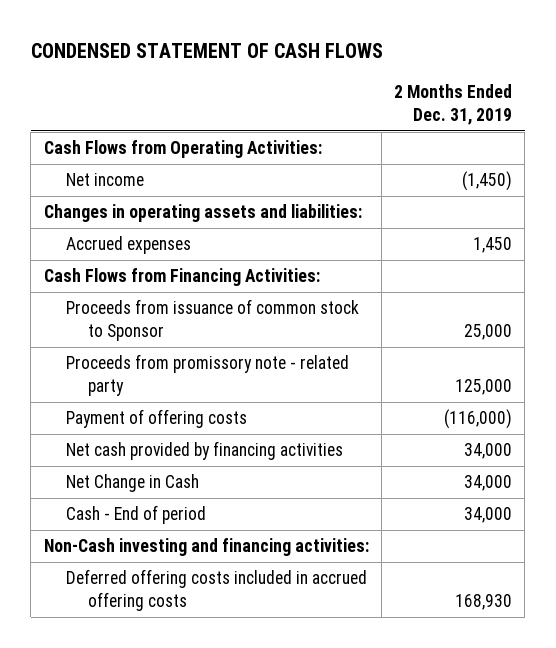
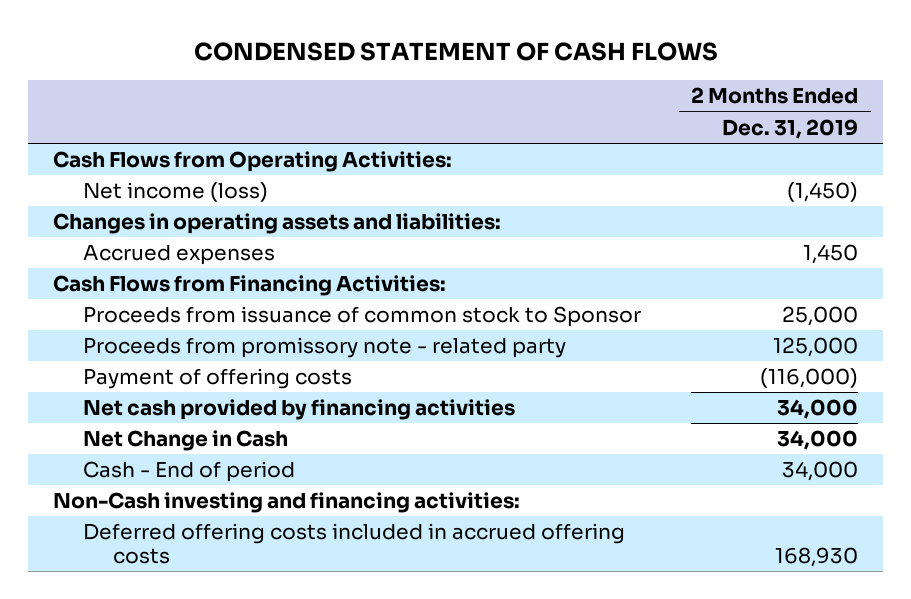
- Net income | (1,450)
+ Net income (loss) | (1,450)

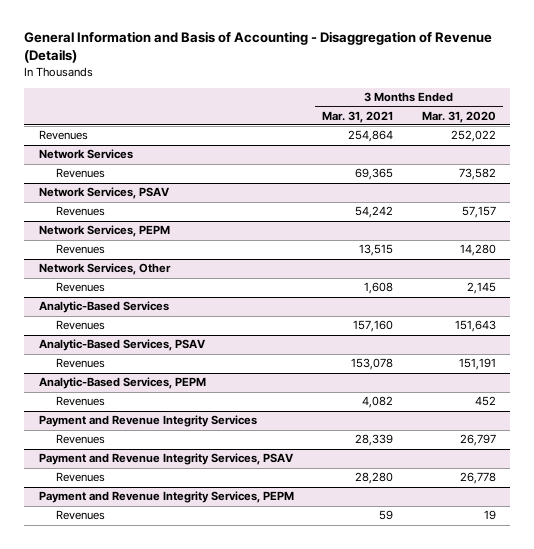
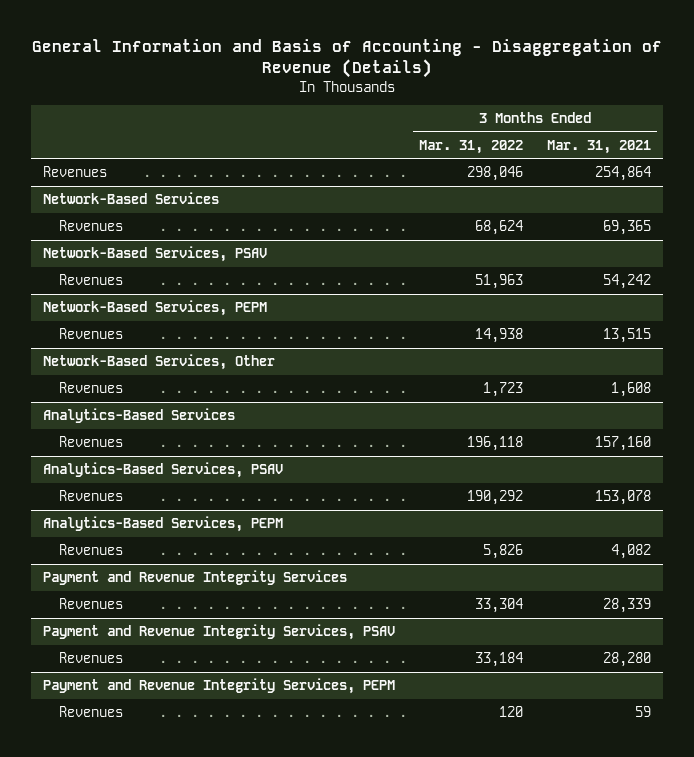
- | 3 Months Ended Mar. 31, 2021 | 3 Months Ended Mar. 31, 2020
+ | 3 Months Ended Mar. 31, 2022 | 3 Months Ended Mar. 31, 2021
- Network Services
+ Network-Based Services
- Network Services, PSAV
+ Network-Based Services, PSAV
- Network Services, PEPM
+ Network-Based Services, PEPM
- Network Services, Other
+ Network-Based Services, Other
- Analytic-Based Services
+ Analytics-Based Services
- Analytic-Based Services, PSAV
+ Analytics-Based Services, PSAV
- Analytic-Based Services, PEPM
+ Analytics-Based Services, PEPM

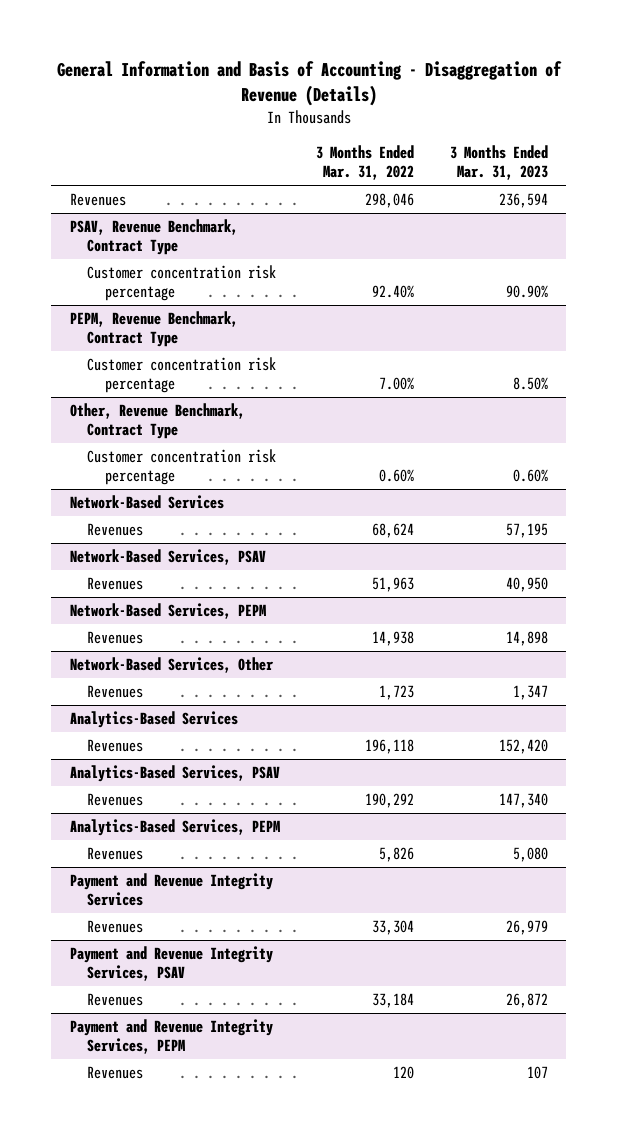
- | 3 Months Ended Mar. 31, 2022 | 3 Months Ended Mar. 31, 2021
+ | 3 Months Ended Mar. 31, 2022 | 3 Months Ended Mar. 31, 2023
+ PSAV, Revenue Benchmark, Contract Type
+ Customer concentration risk percentage | 92.40% | 90.90%
+ PEPM, Revenue Benchmark, Contract Type
+ Customer concentration risk percentage | 7.00% | 8.50%
+ Other, Revenue Benchmark, Contract Type
+ Customer concentration risk percentage | 0.60% | 0.60%

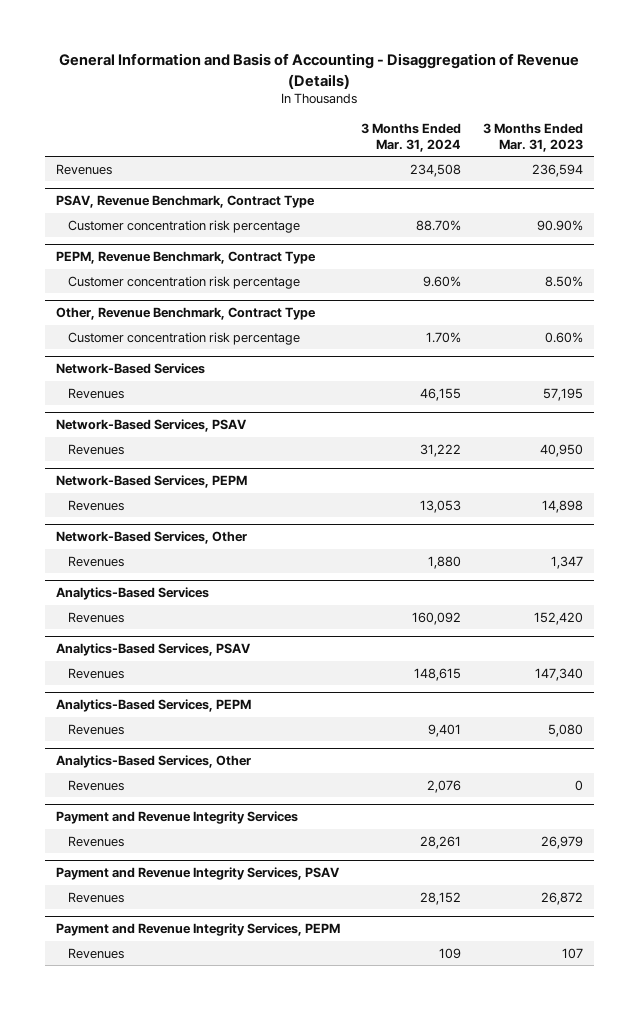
- | 3 Months Ended Mar. 31, 2022 | 3 Months Ended Mar. 31, 2023
+ | 3 Months Ended Mar. 31, 2024 | 3 Months Ended Mar. 31, 2023
+ Analytics-Based Services, Other
+ Revenues | 2,076 | 0

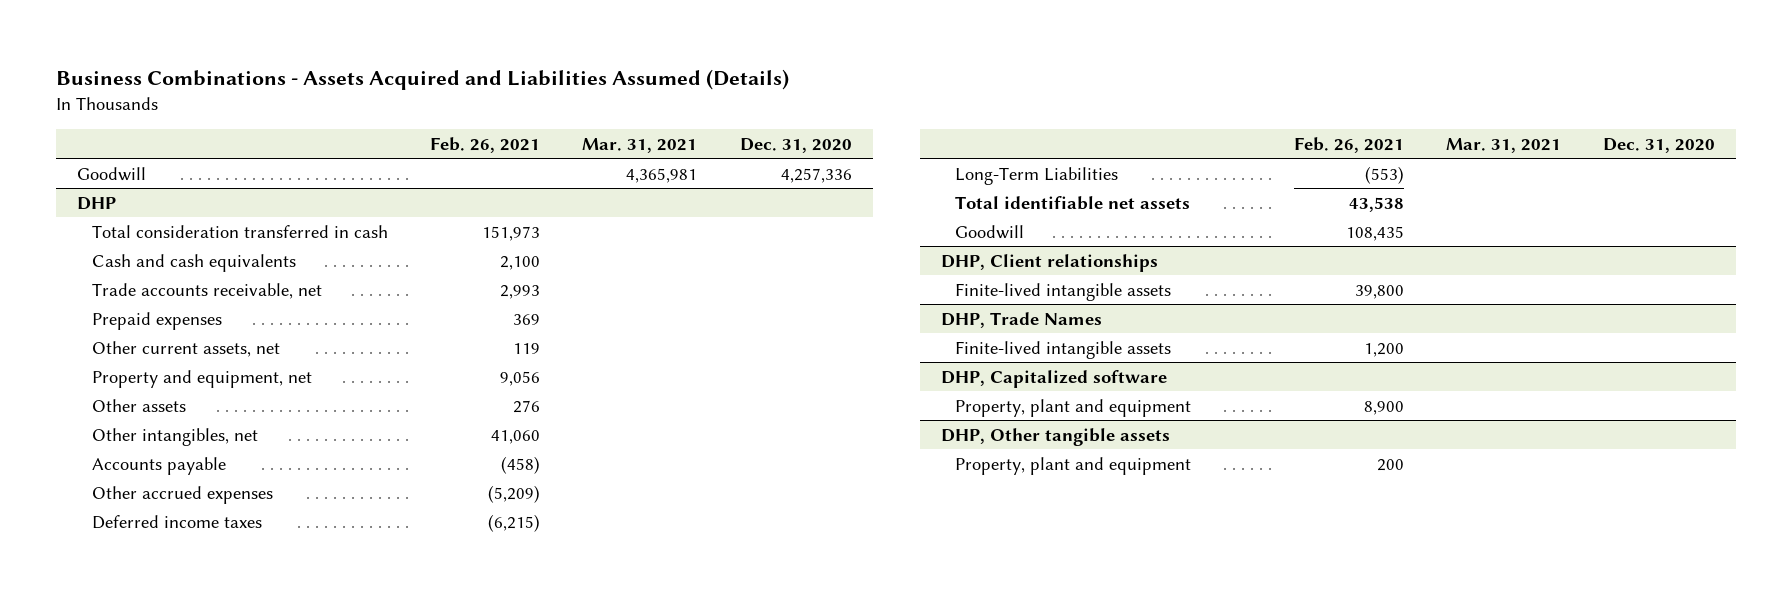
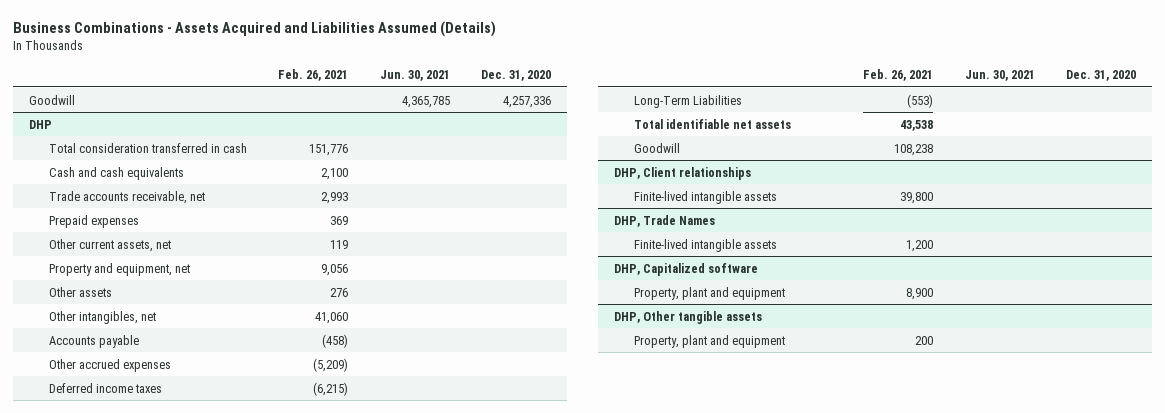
- | Feb. 26, 2021 | Mar. 31, 2021 | Dec. 31, 2020
+ | Feb. 26, 2021 | Jun. 30, 2021 | Dec. 31, 2020
@ DHP
- Total consideration transferred in cash | 151,973 | |
+ Total consideration transferred in cash | 151,776 | |
- Goodwill | 108,435 | |
+ Goodwill | 108,238 | |

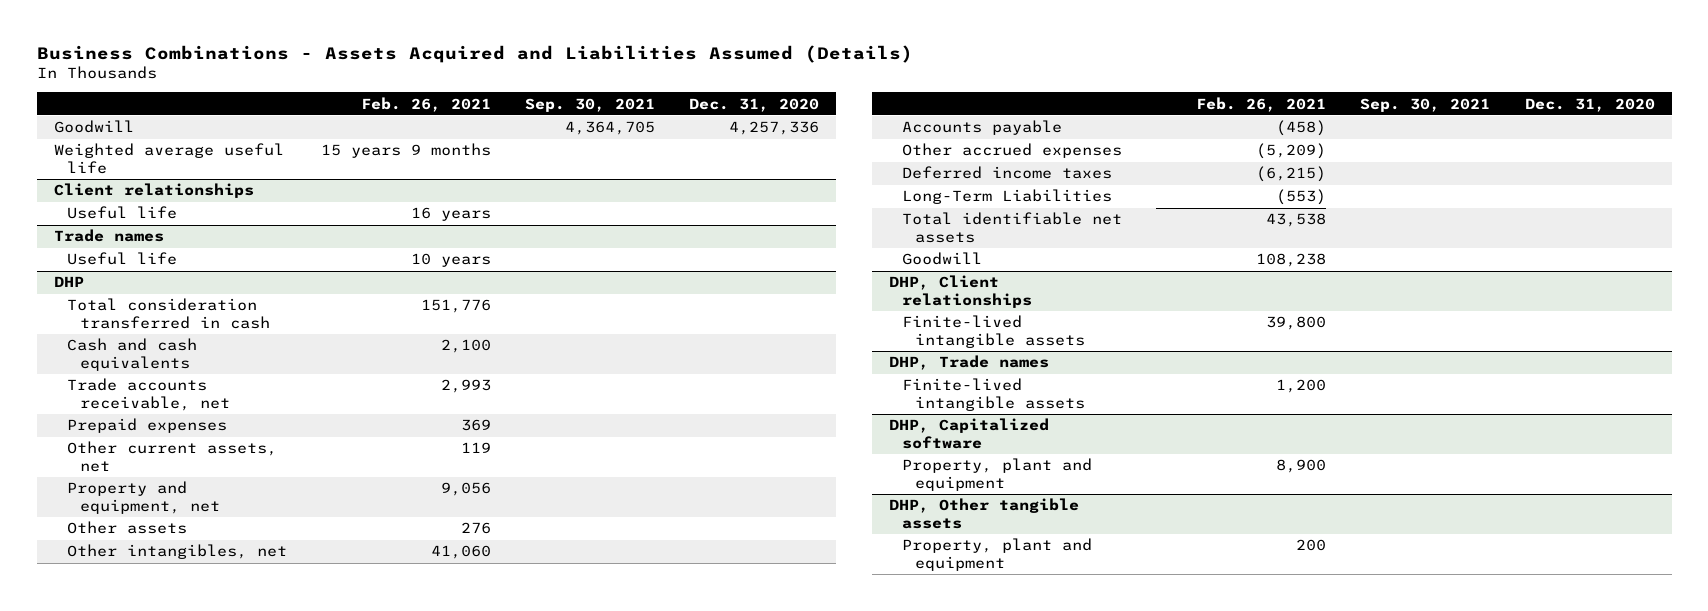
- | Feb. 26, 2021 | Jun. 30, 2021 | Dec. 31, 2020
+ | Feb. 26, 2021 | Sep. 30, 2021 | Dec. 31, 2020
+ Weighted average useful life | 15 years 9 months | |
+ Client relationships
+ Useful life | 16 years | |
+ Trade names
+ Useful life | 10 years | |
- DHP, Trade Names
+ DHP, Trade names

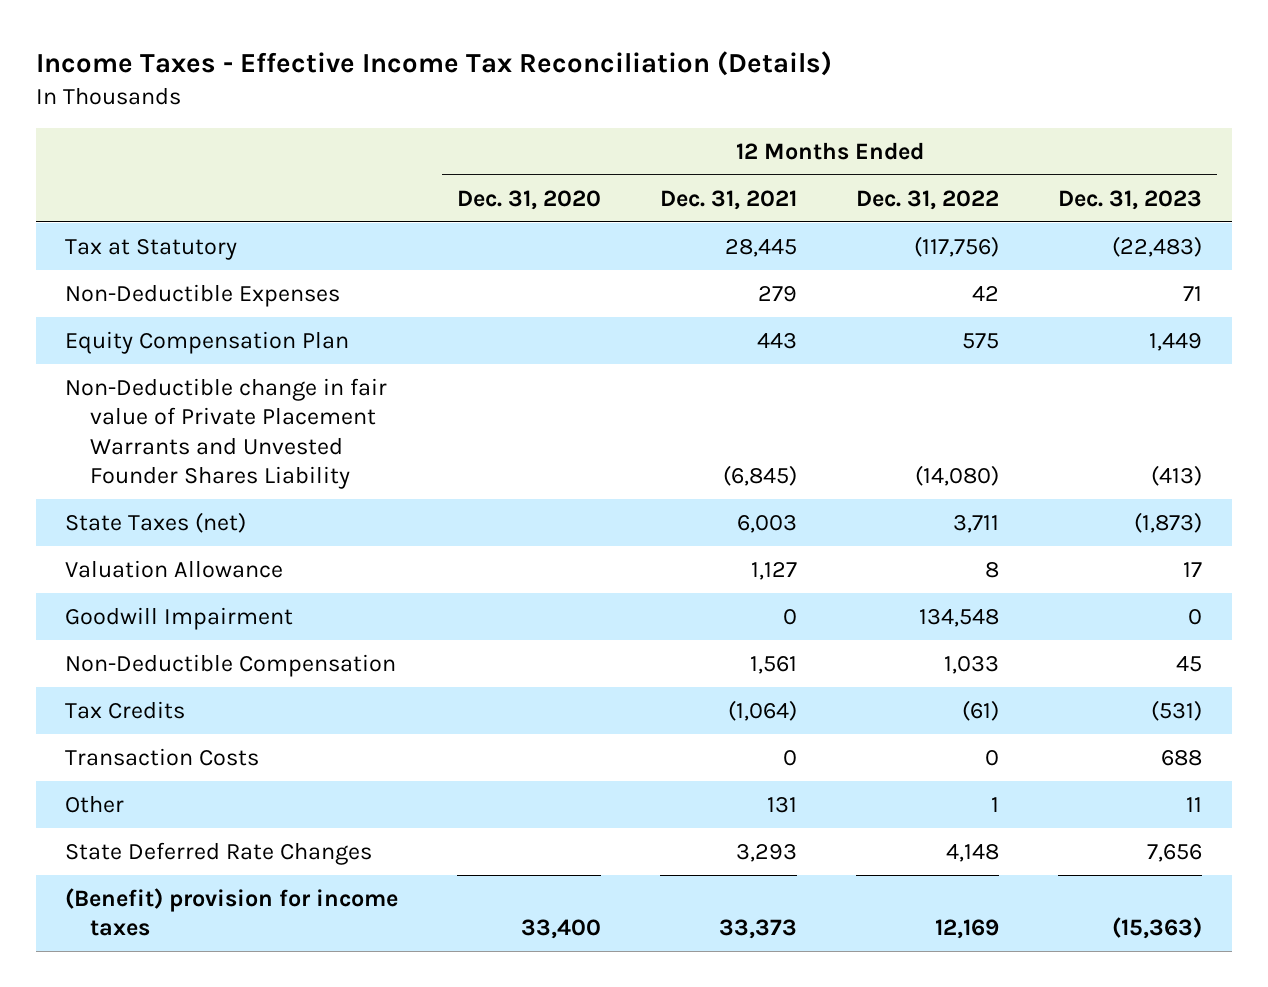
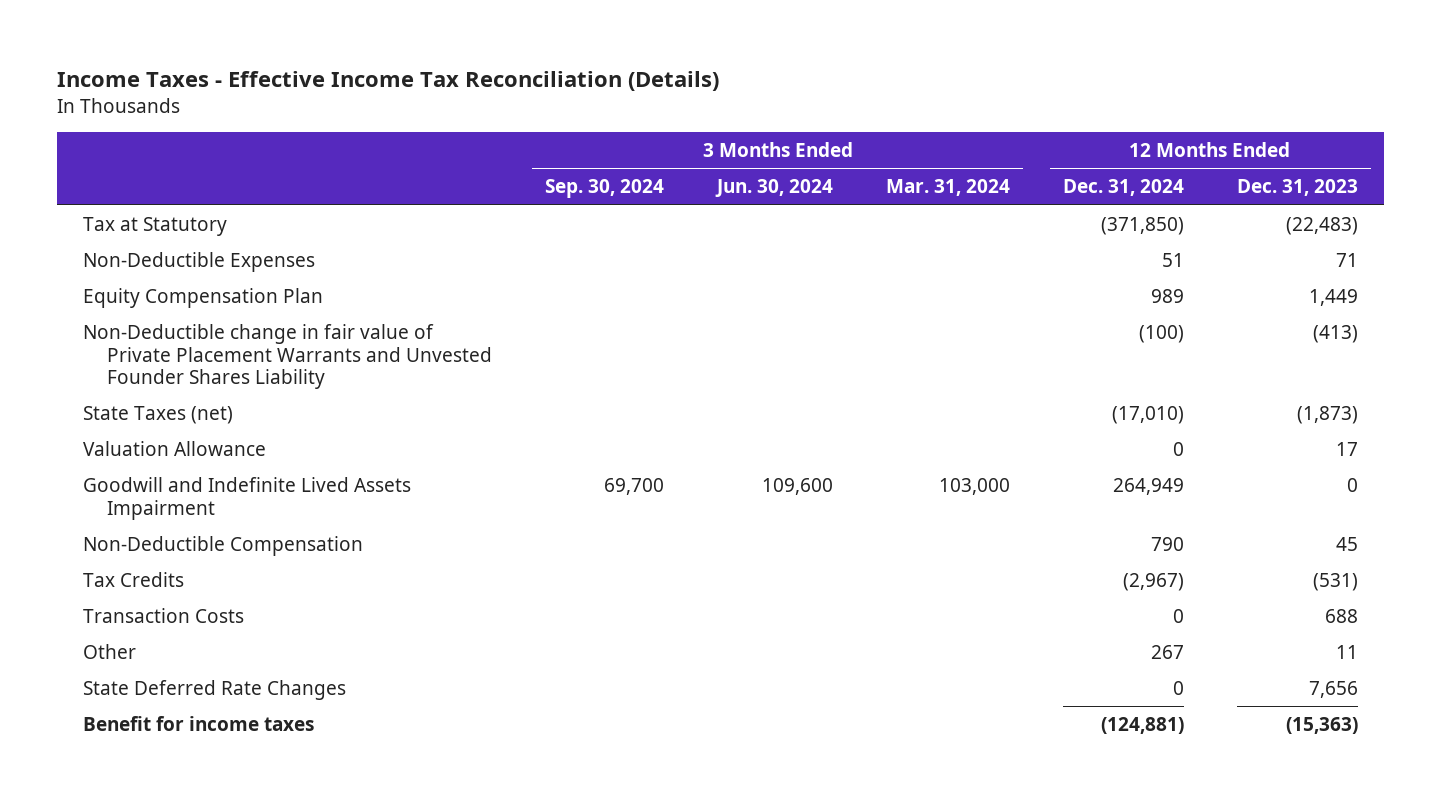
- | 12 Months Ended Dec. 31, 2020 | 12 Months Ended Dec. 31, 2021 | 12 Months Ended Dec. 31, 2022 | 12 Months Ended Dec. 31, 2023
+ | 3 Months Ended Sep. 30, 2024 | 3 Months Ended Jun. 30, 2024 | 3 Months Ended Mar. 31, 2024 | 12 Months Ended Dec. 31, 2024 | 12 Months Ended Dec. 31, 2023
- Goodwill Impairment | | 0 | 134,548 | 0
+ Goodwill and Indefinite Lived Assets Impairment | 69,700 | 109,600 | 103,000 | 264,949 | 0
- (Benefit) provision for income taxes | 33,400 | 33,373 | 12,169 | (15,363)
+ Benefit for income taxes | | | | (124,881) | (15,363)

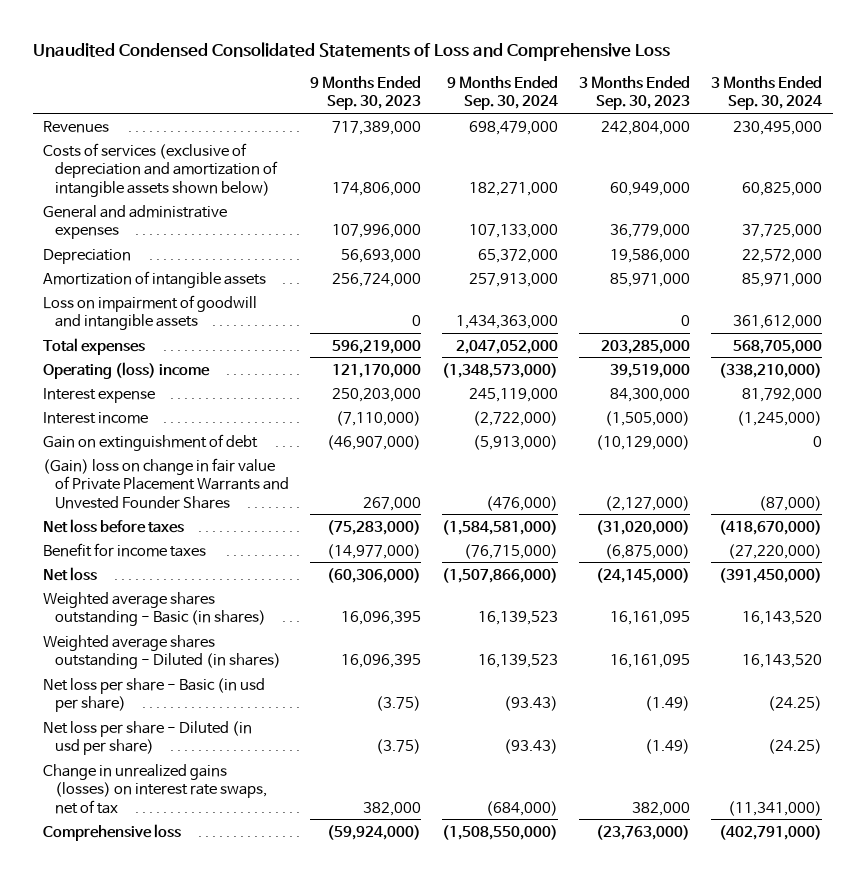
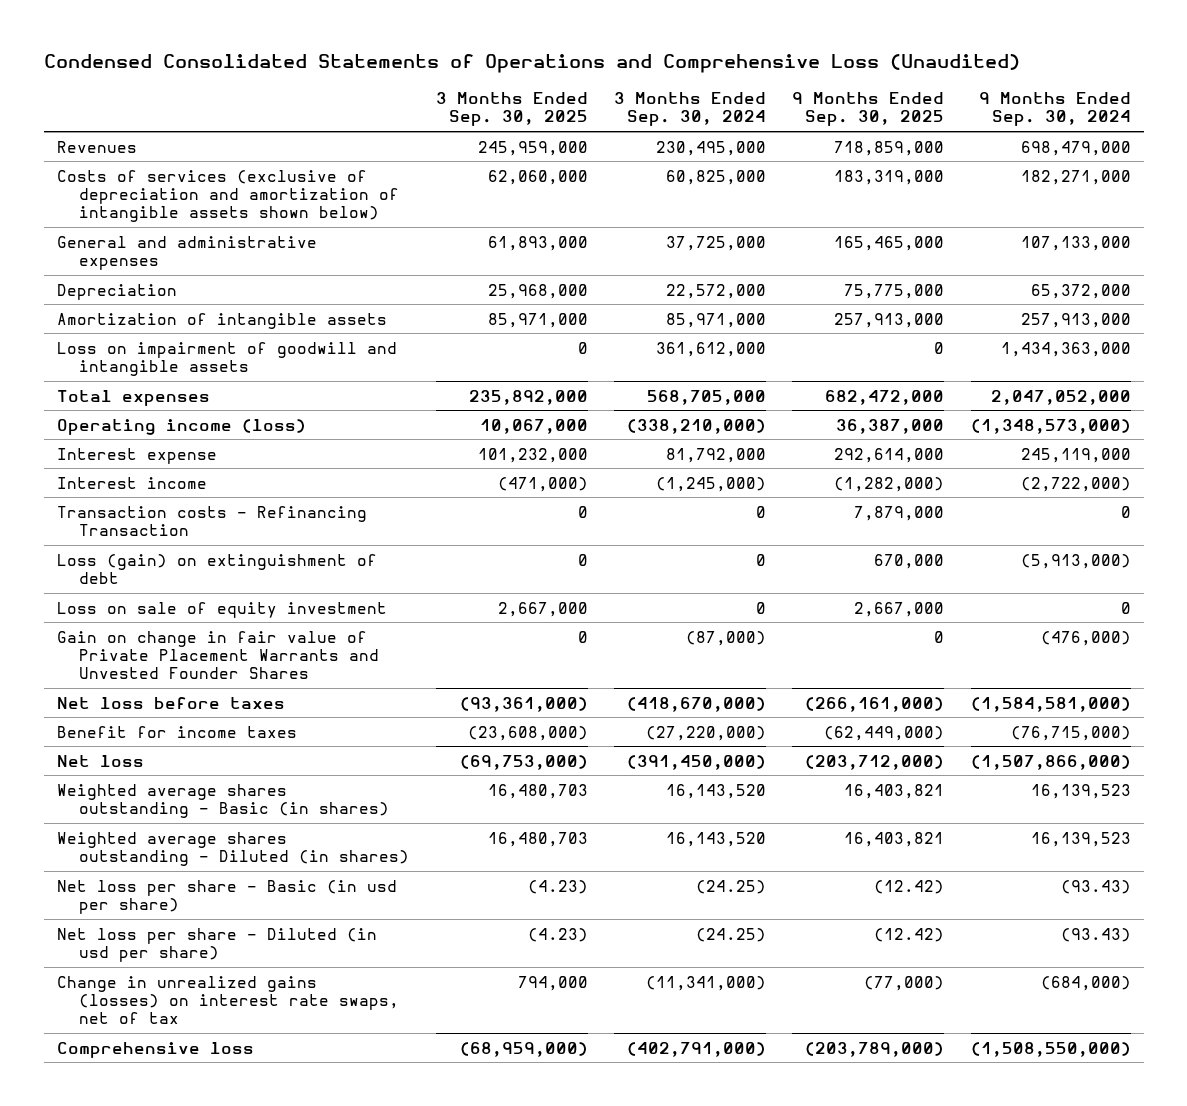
- Unaudited Condensed Consolidated Statements of Loss and Comprehensive Loss
+ Condensed Consolidated Statements of Operations and Comprehensive Loss (Unaudited)
- | 9 Months Ended Sep. 30, 2023 | 9 Months Ended Sep. 30, 2024 | 3 Months Ended Sep. 30, 2023 | 3 Months Ended Sep. 30, 2024
+ | 3 Months Ended Sep. 30, 2025 | 3 Months Ended Sep. 30, 2024 | 9 Months Ended Sep. 30, 2025 | 9 Months Ended Sep. 30, 2024
- Operating (loss) income | 121,170,000 | (1,348,573,000) | 39,519,000 | (338,210,000)
+ Operating income (loss) | 10,067,000 | (338,210,000) | 36,387,000 | (1,348,573,000)
- Gain on extinguishment of debt | (46,907,000) | (5,913,000) | (10,129,000) | 0
- (Gain) loss on change in fair value of Private Placement Warrants and Unvested Founder Shares | 267,000 | (476,000) | (2,127,000) | (87,000)
+ Transaction costs - Refinancing Transaction | 0 | 0 | 7,879,000 | 0
+ Loss (gain) on extinguishment of debt | 0 | 0 | 670,000 | (5,913,000)
+ Loss on sale of equity investment | 2,667,000 | 0 | 2,667,000 | 0
+ Gain on change in fair value of Private Placement Warrants and Unvested Founder Shares | 0 | (87,000) | 0 | (476,000)

